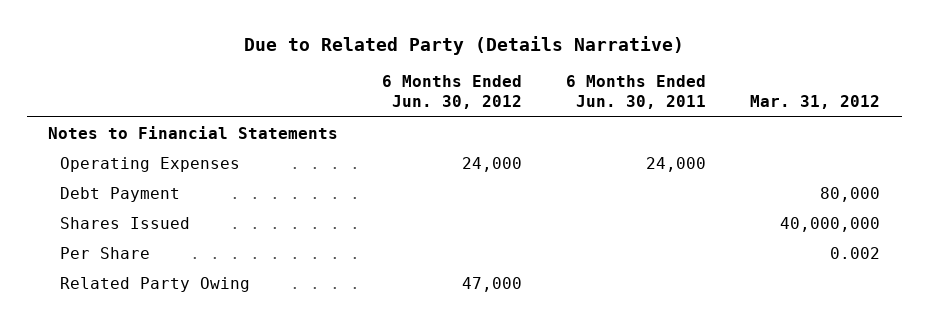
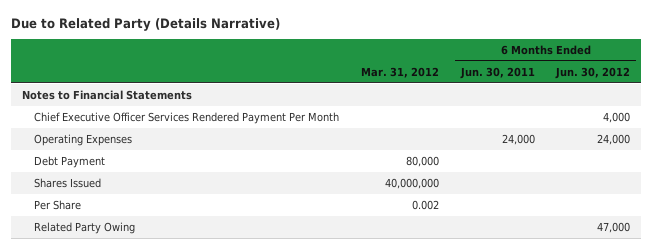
- | 6 Months Ended Jun. 30, 2012 | 6 Months Ended Jun. 30, 2011 | Mar. 31, 2012
+ | Mar. 31, 2012 | 6 Months Ended Jun. 30, 2011 | 6 Months Ended Jun. 30, 2012
+ Chief Executive Officer Services Rendered Payment Per Month | | | 4,000

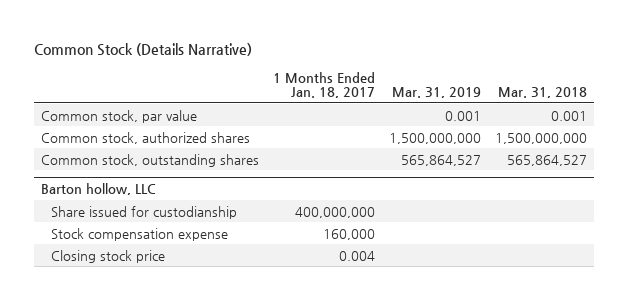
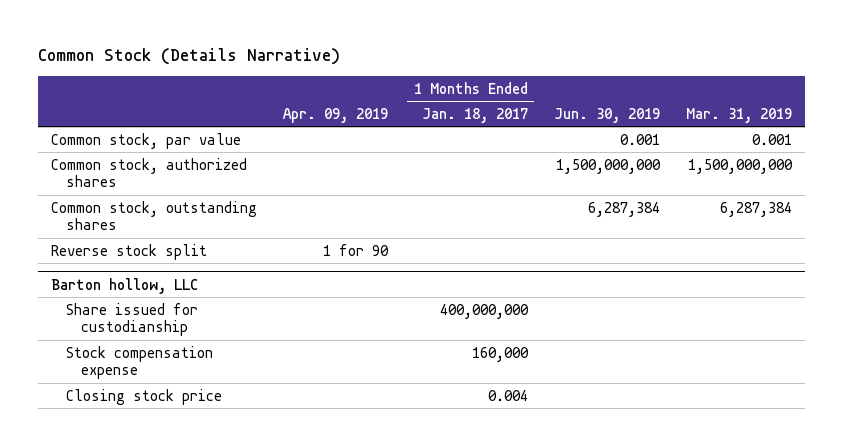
- | 1 Months Ended Jan. 18, 2017 | Mar. 31, 2019 | Mar. 31, 2018
+ | Apr. 09, 2019 | 1 Months Ended Jan. 18, 2017 | Jun. 30, 2019 | Mar. 31, 2019
- Common stock, outstanding shares | | 565,864,527 | 565,864,527
+ Common stock, outstanding shares | | | 6,287,384 | 6,287,384
+ Reverse stock split | 1 for 90 | | |

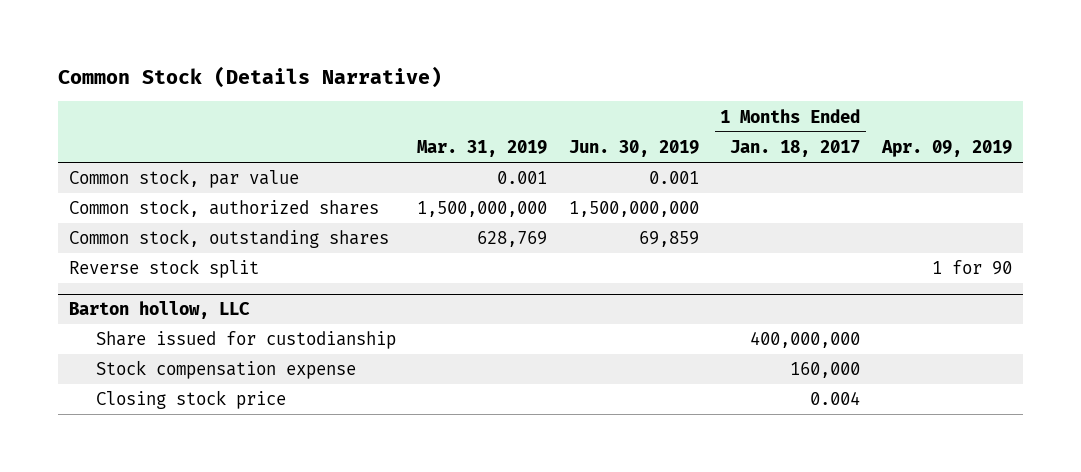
- | Apr. 09, 2019 | 1 Months Ended Jan. 18, 2017 | Jun. 30, 2019 | Mar. 31, 2019
+ | Mar. 31, 2019 | Jun. 30, 2019 | 1 Months Ended Jan. 18, 2017 | Apr. 09, 2019
- Common stock, outstanding shares | | | 6,287,384 | 6,287,384
+ Common stock, outstanding shares | 628,769 | 69,859 | |

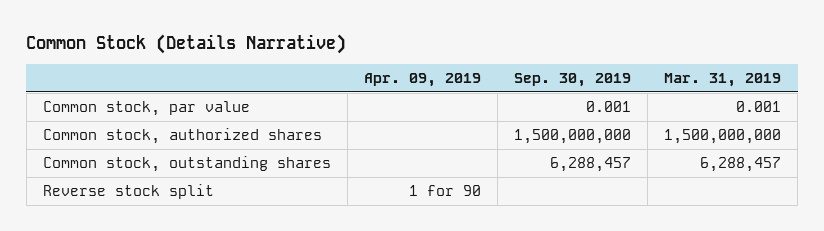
- | Mar. 31, 2019 | Jun. 30, 2019 | 1 Months Ended Jan. 18, 2017 | Apr. 09, 2019
+ | Apr. 09, 2019 | Sep. 30, 2019 | Mar. 31, 2019
- Common stock, outstanding shares | 628,769 | 69,859 | |
+ Common stock, outstanding shares | | 6,288,457 | 6,288,457
- Barton hollow, LLC
- Share issued for custodianship | | | 400,000,000 |
- Stock compensation expense | | | 160,000 |
- Closing stock price | | | 0.004 |

